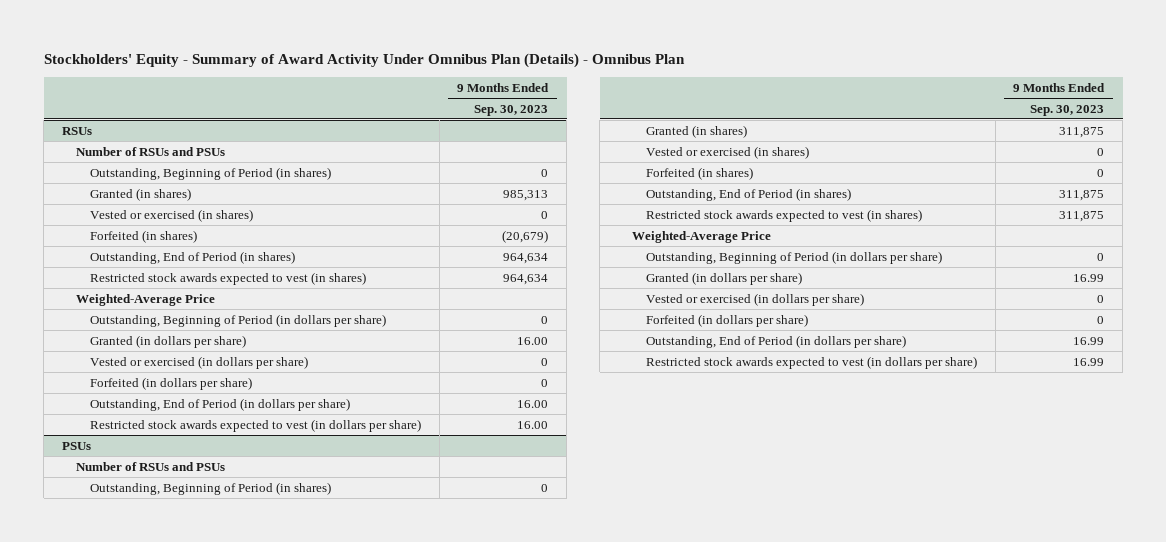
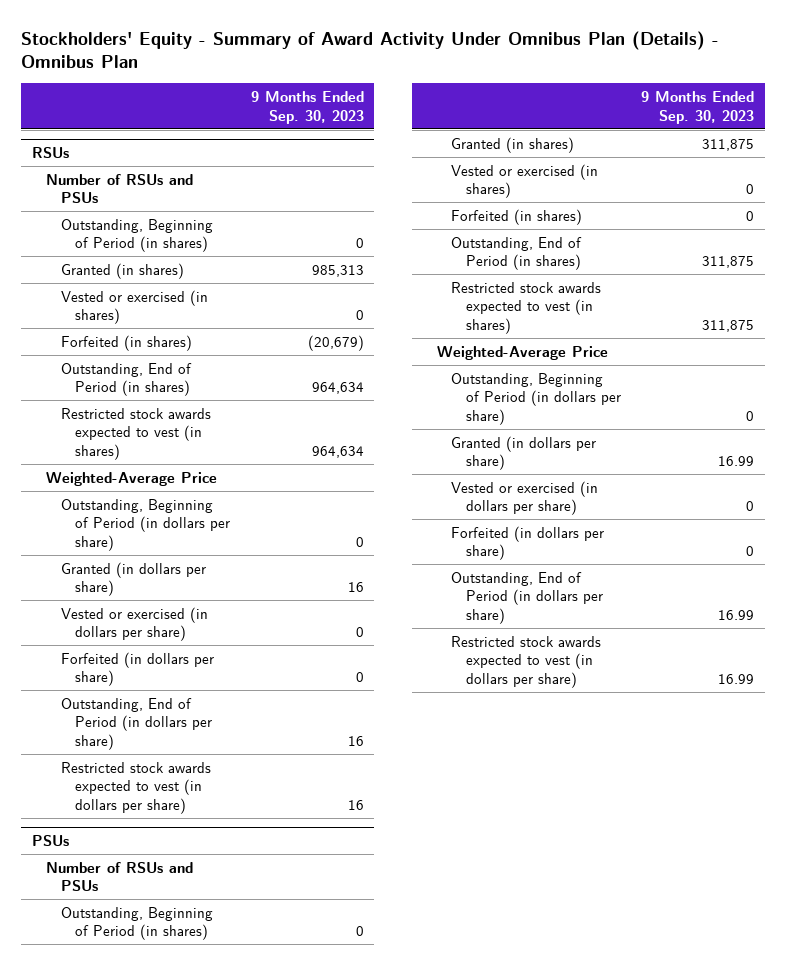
@ RSUs
- Granted (in dollars per share) | 16.00
+ Granted (in dollars per share) | 16
- Outstanding, End of Period (in dollars per share) | 16.00
- Restricted stock awards expected to vest (in dollars per share) | 16.00
+ Outstanding, End of Period (in dollars per share) | 16
+ Restricted stock awards expected to vest (in dollars per share) | 16

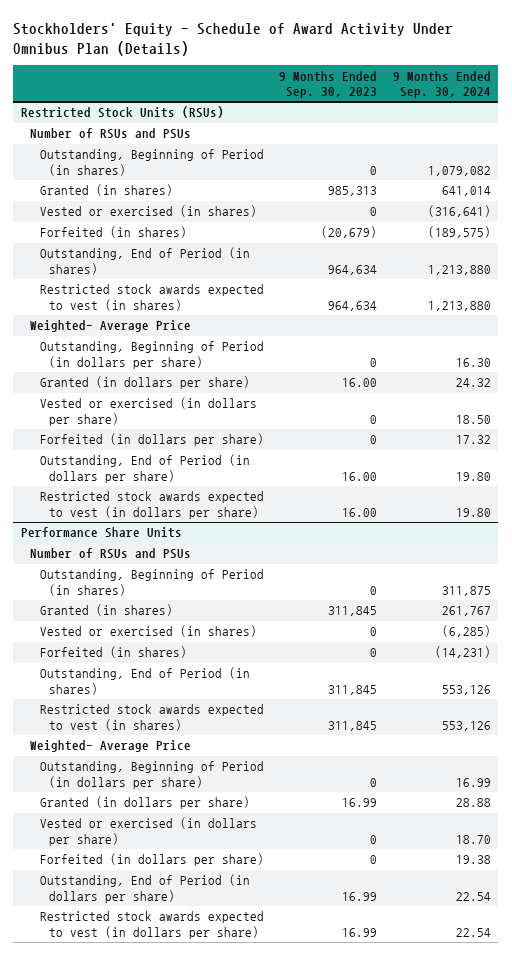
- Stockholders' Equity - Summary of Award Activity Under Omnibus Plan (Details) - Omnibus Plan
+ Stockholders' Equity - Schedule of Award Activity Under Omnibus Plan (Details)
- | 9 Months Ended Sep. 30, 2023
+ | 9 Months Ended Sep. 30, 2023 | 9 Months Ended Sep. 30, 2024
- RSUs
+ Restricted Stock Units (RSUs)
- Weighted-Average Price
+ Weighted- Average Price
- Granted (in dollars per share) | 16
+ Granted (in dollars per share) | 16.00 | 24.32
- Outstanding, End of Period (in dollars per share) | 16
- Restricted stock awards expected to vest (in dollars per share) | 16
- PSUs
+ Outstanding, End of Period (in dollars per share) | 16.00 | 19.80
+ Restricted stock awards expected to vest (in dollars per share) | 16.00 | 19.80
+ Performance Share Units
- Granted (in shares) | 311,875
+ Granted (in shares) | 311,845 | 261,767
- Outstanding, End of Period (in shares) | 311,875
- Restricted stock awards expected to vest (in shares) | 311,875
- Weighted-Average Price
+ Outstanding, End of Period (in shares) | 311,845 | 553,126
+ Restricted stock awards expected to vest (in shares) | 311,845 | 553,126
+ Weighted- Average Price

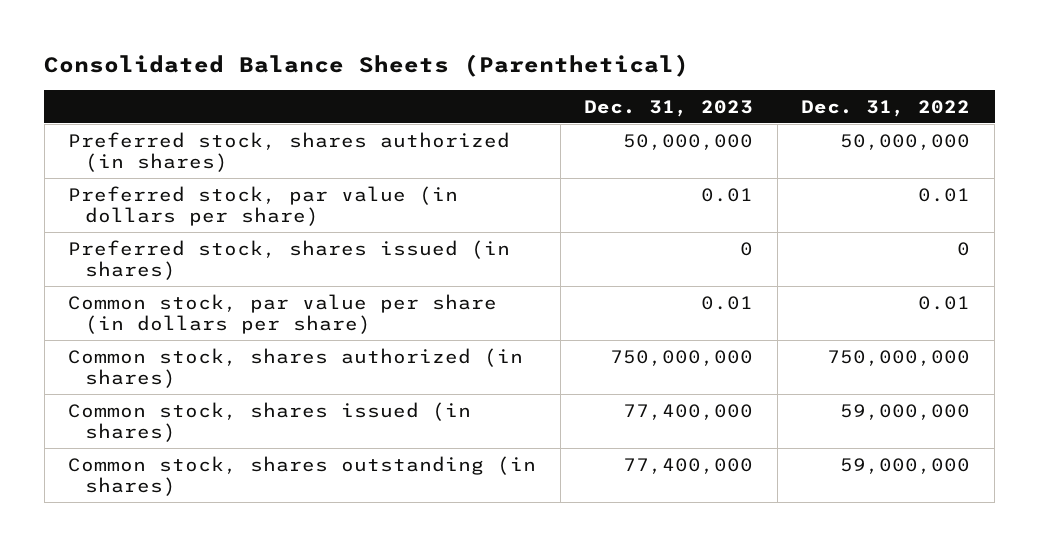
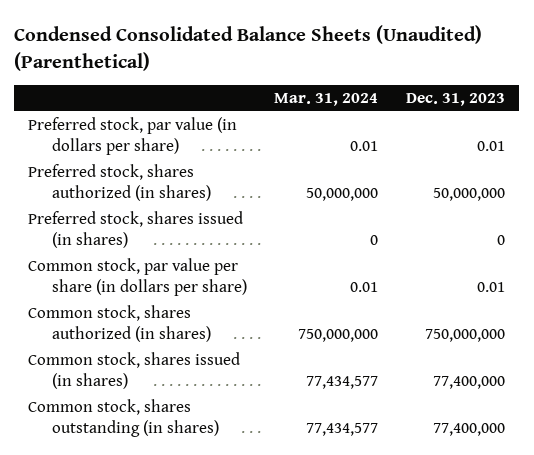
- Consolidated Balance Sheets (Parenthetical)
+ Condensed Consolidated Balance Sheets (Unaudited) (Parenthetical)
- | Dec. 31, 2023 | Dec. 31, 2022
+ | Mar. 31, 2024 | Dec. 31, 2023
moved down: Preferred stock, shares authorized (in shares) | 50,000,000 | 50,000,000

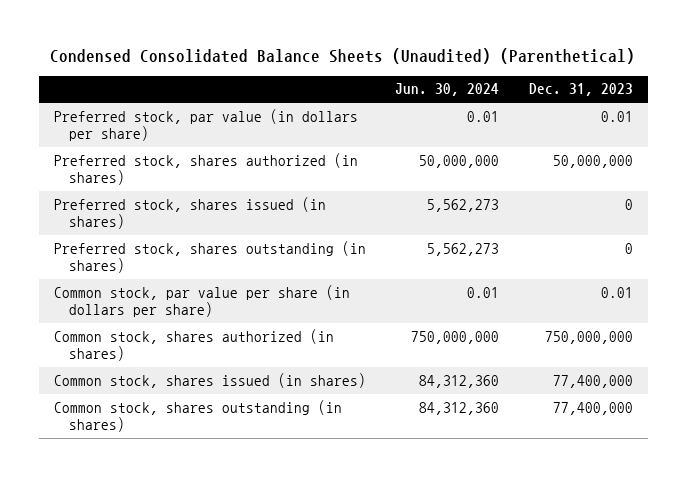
- | Mar. 31, 2024 | Dec. 31, 2023
+ | Jun. 30, 2024 | Dec. 31, 2023
+ Preferred stock, shares outstanding (in shares) | 5,562,273 | 0

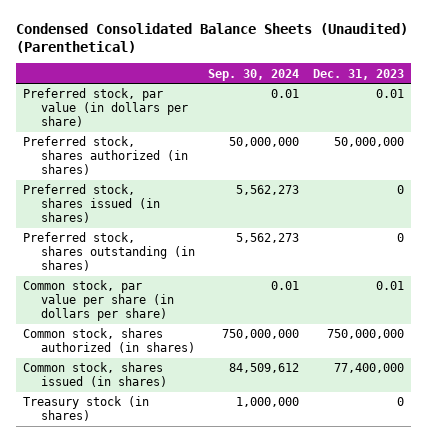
- | Jun. 30, 2024 | Dec. 31, 2023
+ | Sep. 30, 2024 | Dec. 31, 2023
- Common stock, shares outstanding (in shares) | 84,312,360 | 77,400,000
+ Treasury stock (in shares) | 1,000,000 | 0

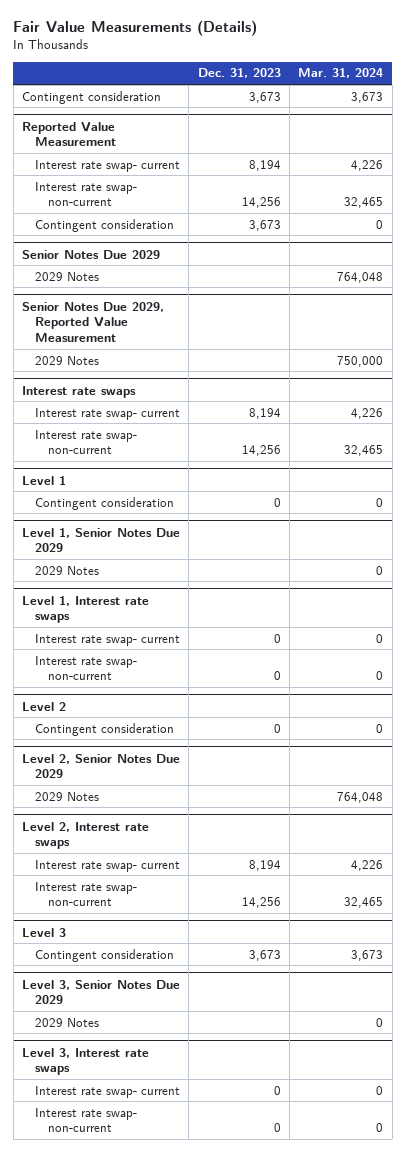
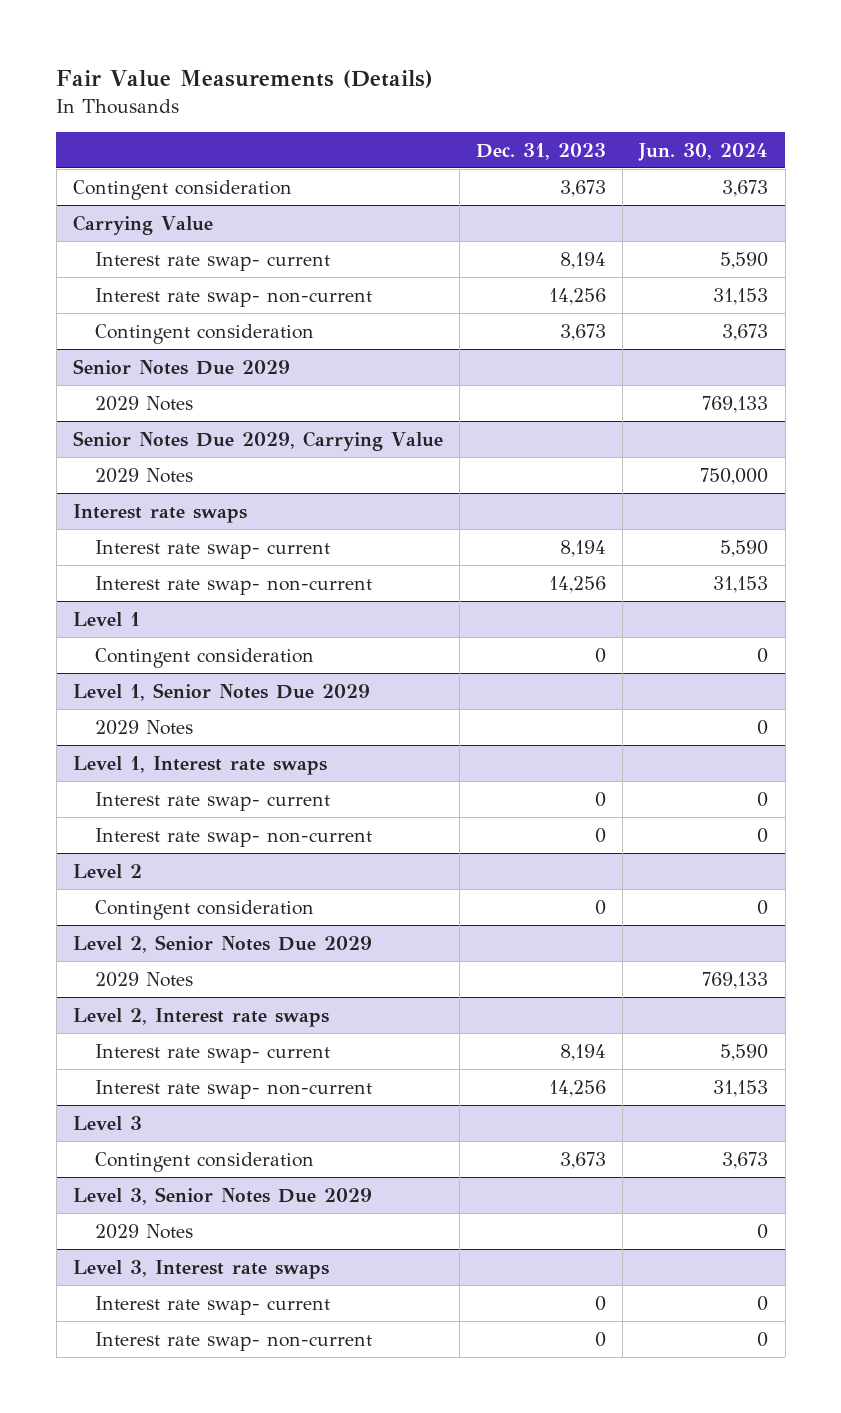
- | Dec. 31, 2023 | Mar. 31, 2024
+ | Dec. 31, 2023 | Jun. 30, 2024
- Reported Value Measurement
+ Carrying Value
- Senior Notes Due 2029, Reported Value Measurement
+ Senior Notes Due 2029, Carrying Value

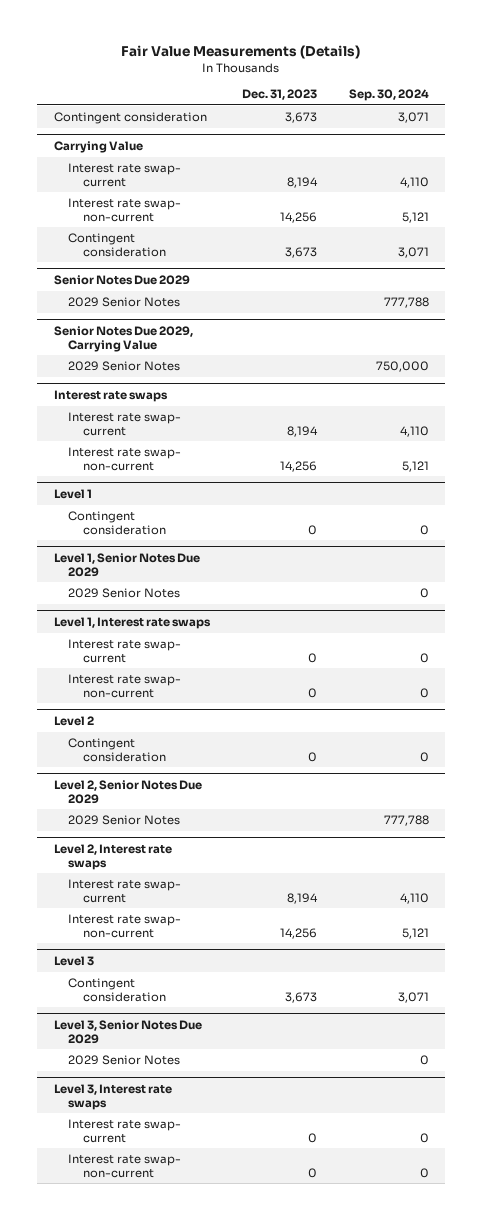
- | Dec. 31, 2023 | Jun. 30, 2024
+ | Dec. 31, 2023 | Sep. 30, 2024
@ Senior Notes Due 2029
- 2029 Notes | | 769,133
+ 2029 Senior Notes | | 777,788
@ Senior Notes Due 2029, Carrying Value
- 2029 Notes | | 750,000
+ 2029 Senior Notes | | 750,000
@ Level 1, Senior Notes Due 2029
- 2029 Notes | | 0
+ 2029 Senior Notes | | 0
@ Level 2, Senior Notes Due 2029
- 2029 Notes | | 769,133
+ 2029 Senior Notes | | 777,788
@ Level 3, Senior Notes Due 2029
- 2029 Notes | | 0
+ 2029 Senior Notes | | 0

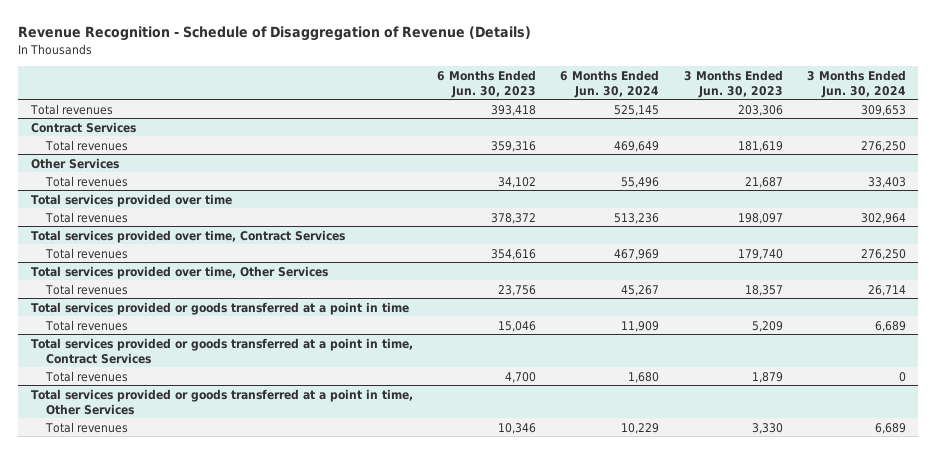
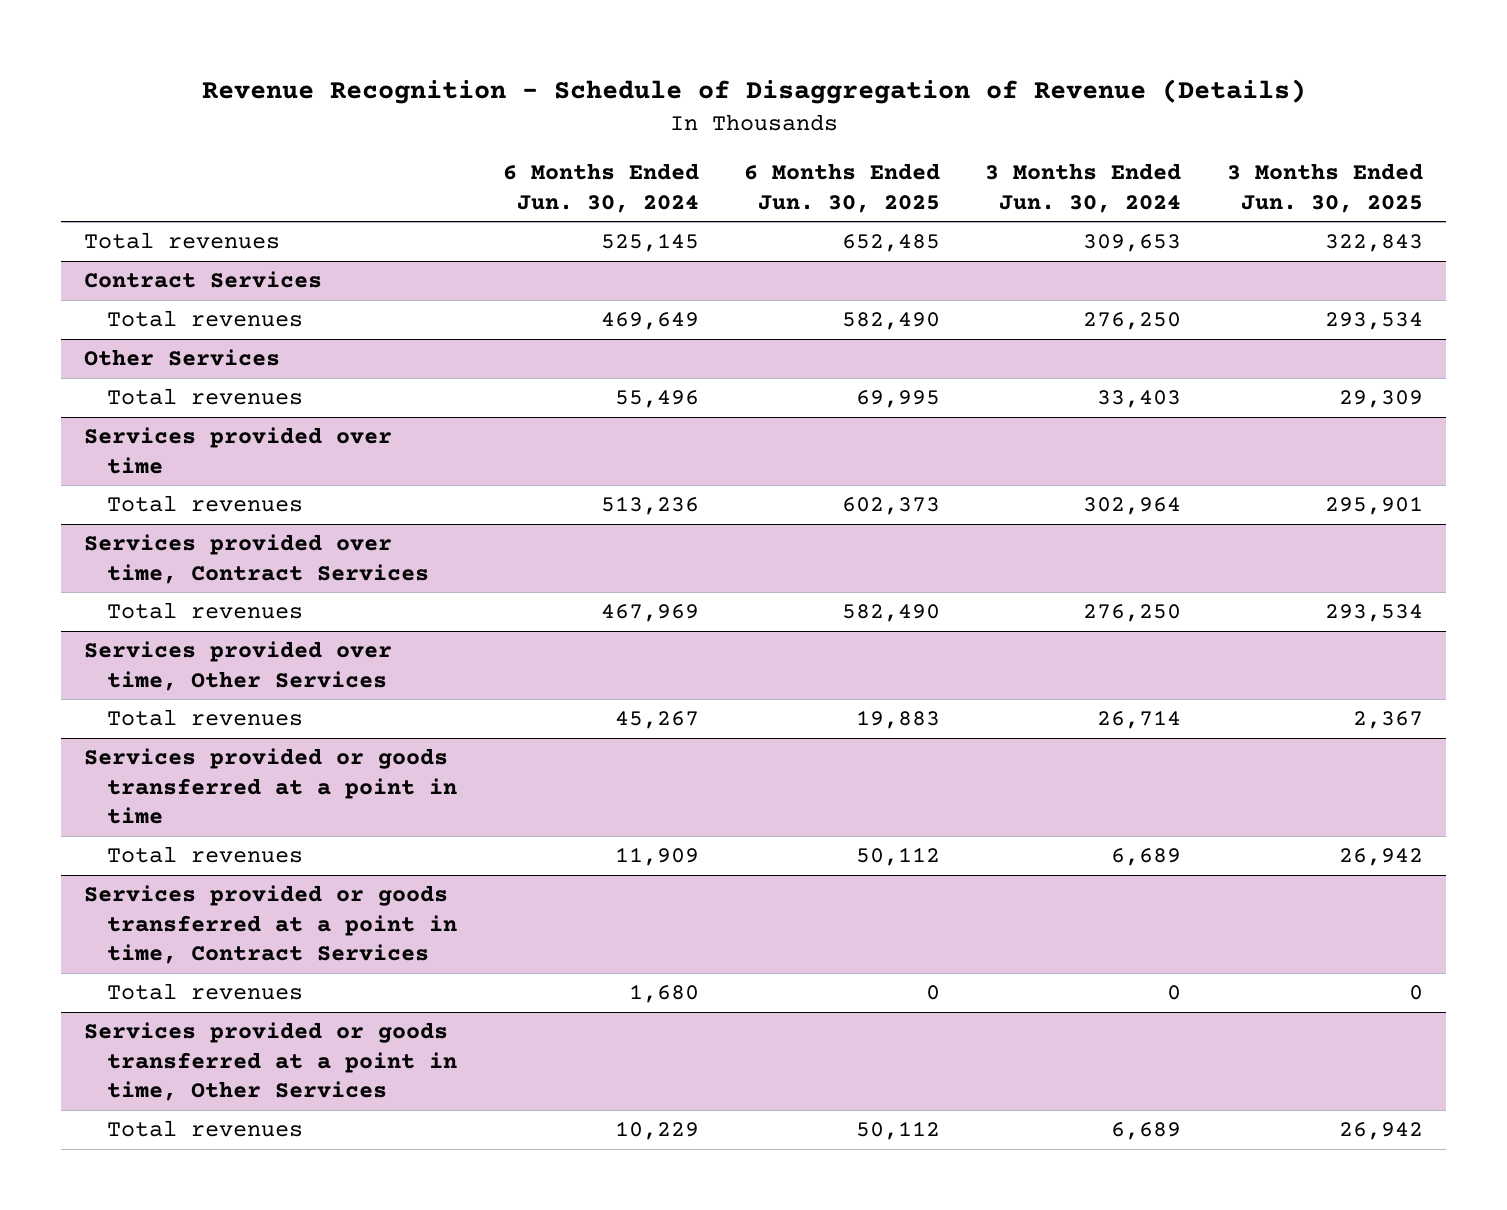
- | 6 Months Ended Jun. 30, 2023 | 6 Months Ended Jun. 30, 2024 | 3 Months Ended Jun. 30, 2023 | 3 Months Ended Jun. 30, 2024
+ | 6 Months Ended Jun. 30, 2024 | 6 Months Ended Jun. 30, 2025 | 3 Months Ended Jun. 30, 2024 | 3 Months Ended Jun. 30, 2025
- Total services provided over time
+ Services provided over time
- Total services provided over time, Contract Services
+ Services provided over time, Contract Services
- Total services provided over time, Other Services
+ Services provided over time, Other Services
- Total services provided or goods transferred at a point in time
+ Services provided or goods transferred at a point in time
- Total services provided or goods transferred at a point in time, Contract Services
+ Services provided or goods transferred at a point in time, Contract Services
- Total services provided or goods transferred at a point in time, Other Services
+ Services provided or goods transferred at a point in time, Other Services

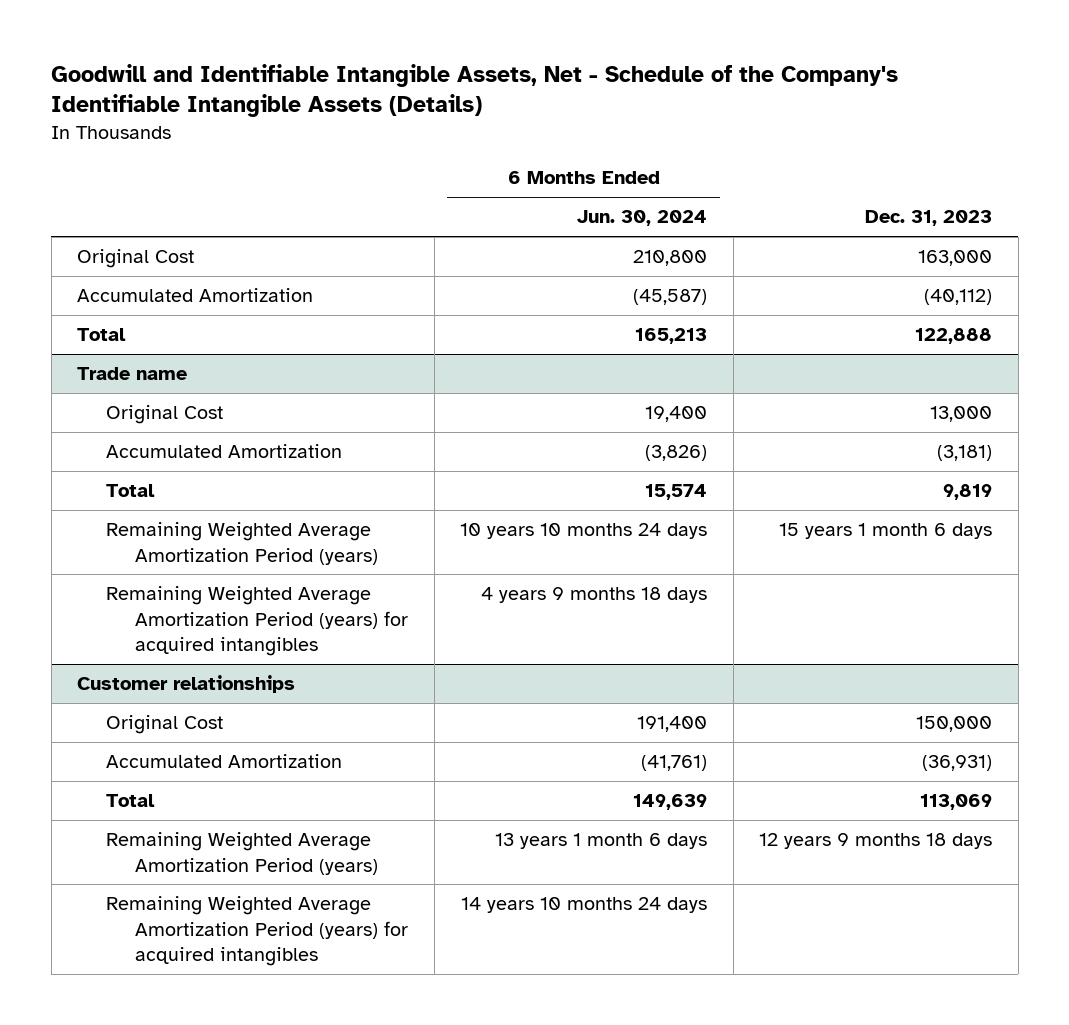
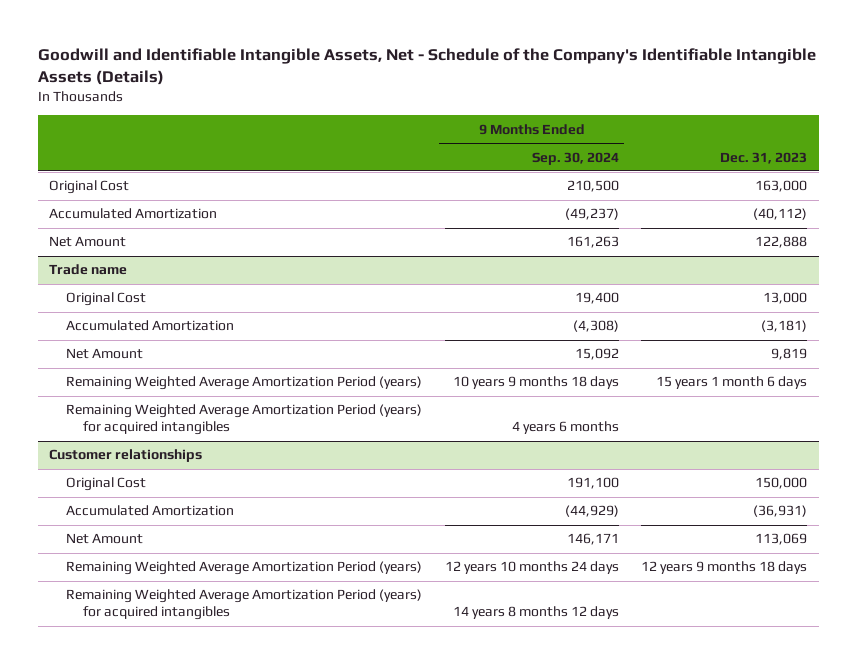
- | 6 Months Ended Jun. 30, 2024 | Dec. 31, 2023
+ | 9 Months Ended Sep. 30, 2024 | Dec. 31, 2023
- Total | 165,213 | 122,888
+ Net Amount | 161,263 | 122,888
@ Trade name
- Total | 15,574 | 9,819
+ Net Amount | 15,092 | 9,819
@ Customer relationships
- Total | 149,639 | 113,069
+ Net Amount | 146,171 | 113,069

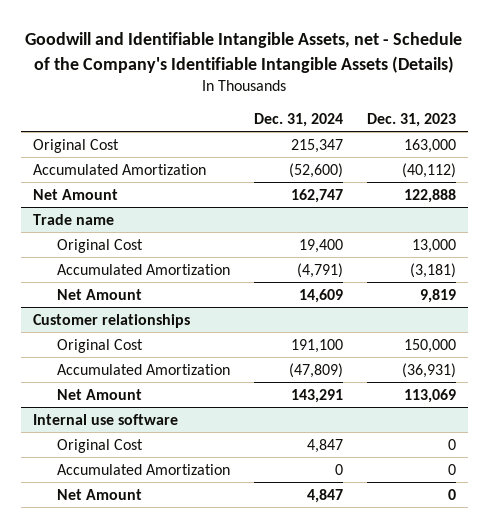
- Goodwill and Identifiable Intangible Assets, Net - Schedule of the Company's Identifiable Intangible Assets (Details)
+ Goodwill and Identifiable Intangible Assets, net - Schedule of the Company's Identifiable Intangible Assets (Details)
- | 9 Months Ended Sep. 30, 2024 | Dec. 31, 2023
+ | Dec. 31, 2024 | Dec. 31, 2023
@ Trade name
- Remaining Weighted Average Amortization Period (years) | 10 years 9 months 18 days | 15 years 1 month 6 days
- Remaining Weighted Average Amortization Period (years) for acquired intangibles | 4 years 6 months |
@ Customer relationships
- Remaining Weighted Average Amortization Period (years) | 12 years 10 months 24 days | 12 years 9 months 18 days
- Remaining Weighted Average Amortization Period (years) for acquired intangibles | 14 years 8 months 12 days |
+ Internal use software
+ Original Cost | 4,847 | 0
+ Accumulated Amortization | 0 | 0
+ Net Amount | 4,847 | 0

